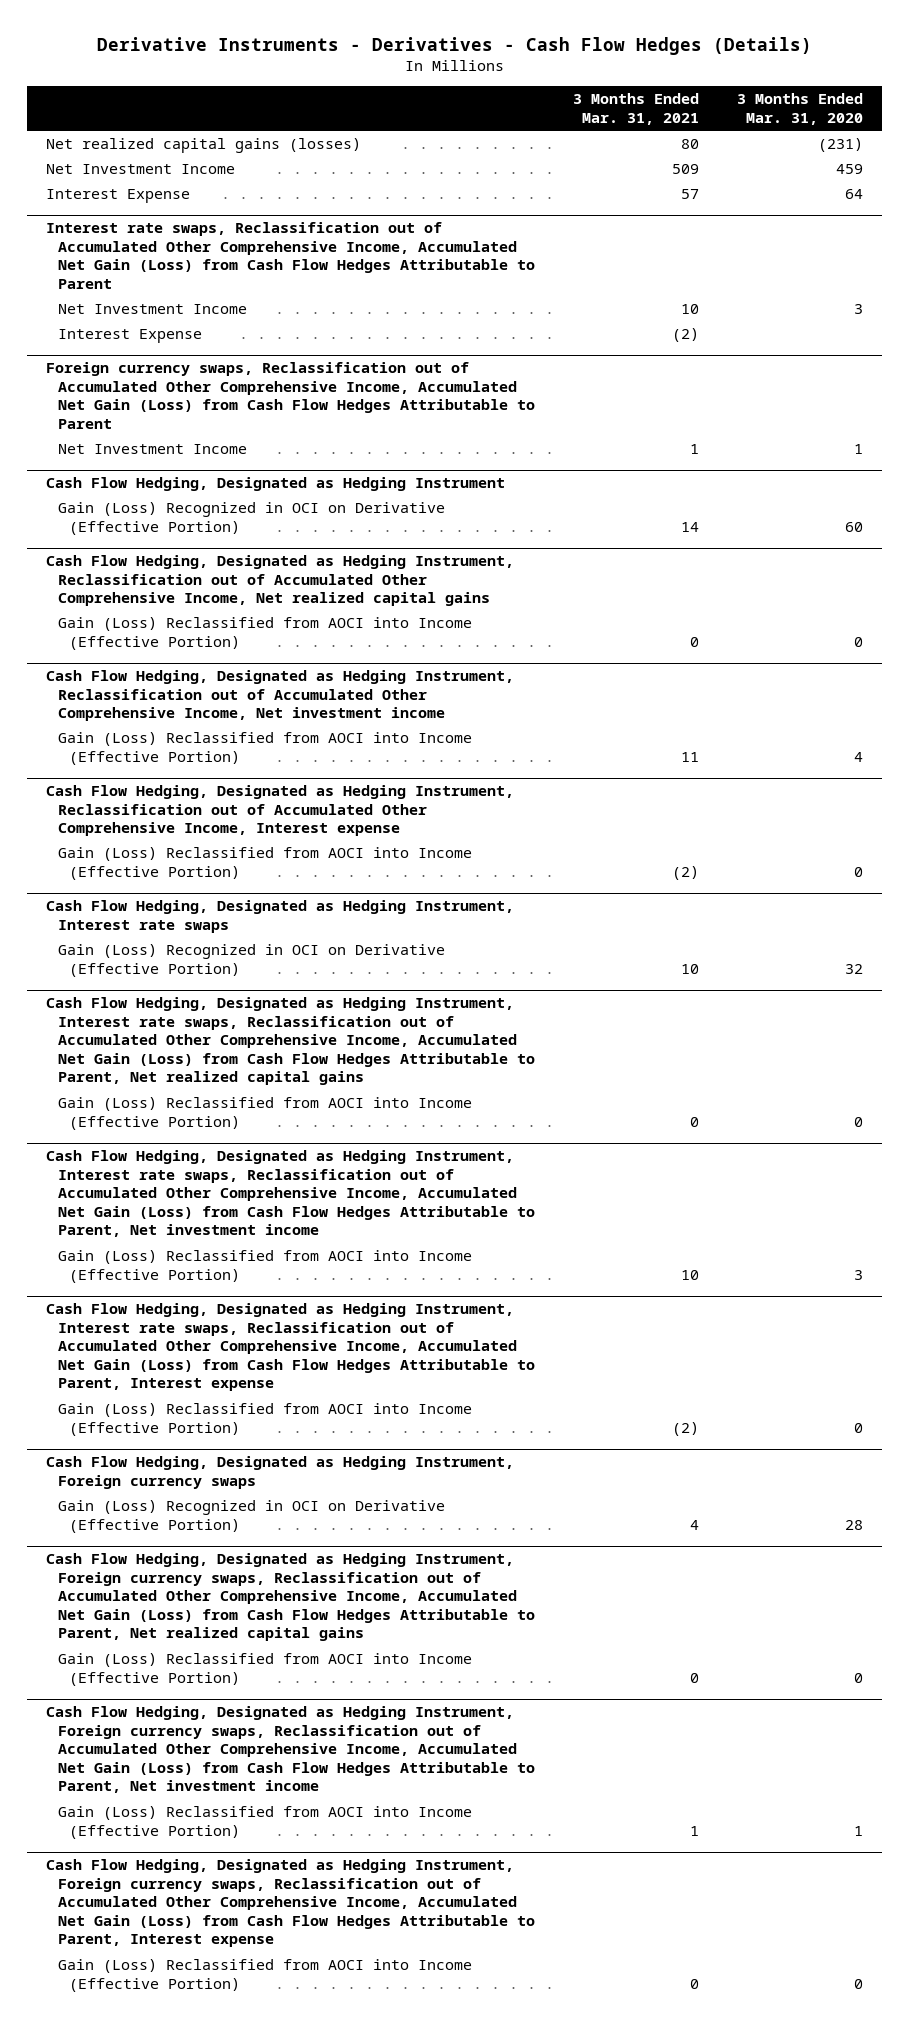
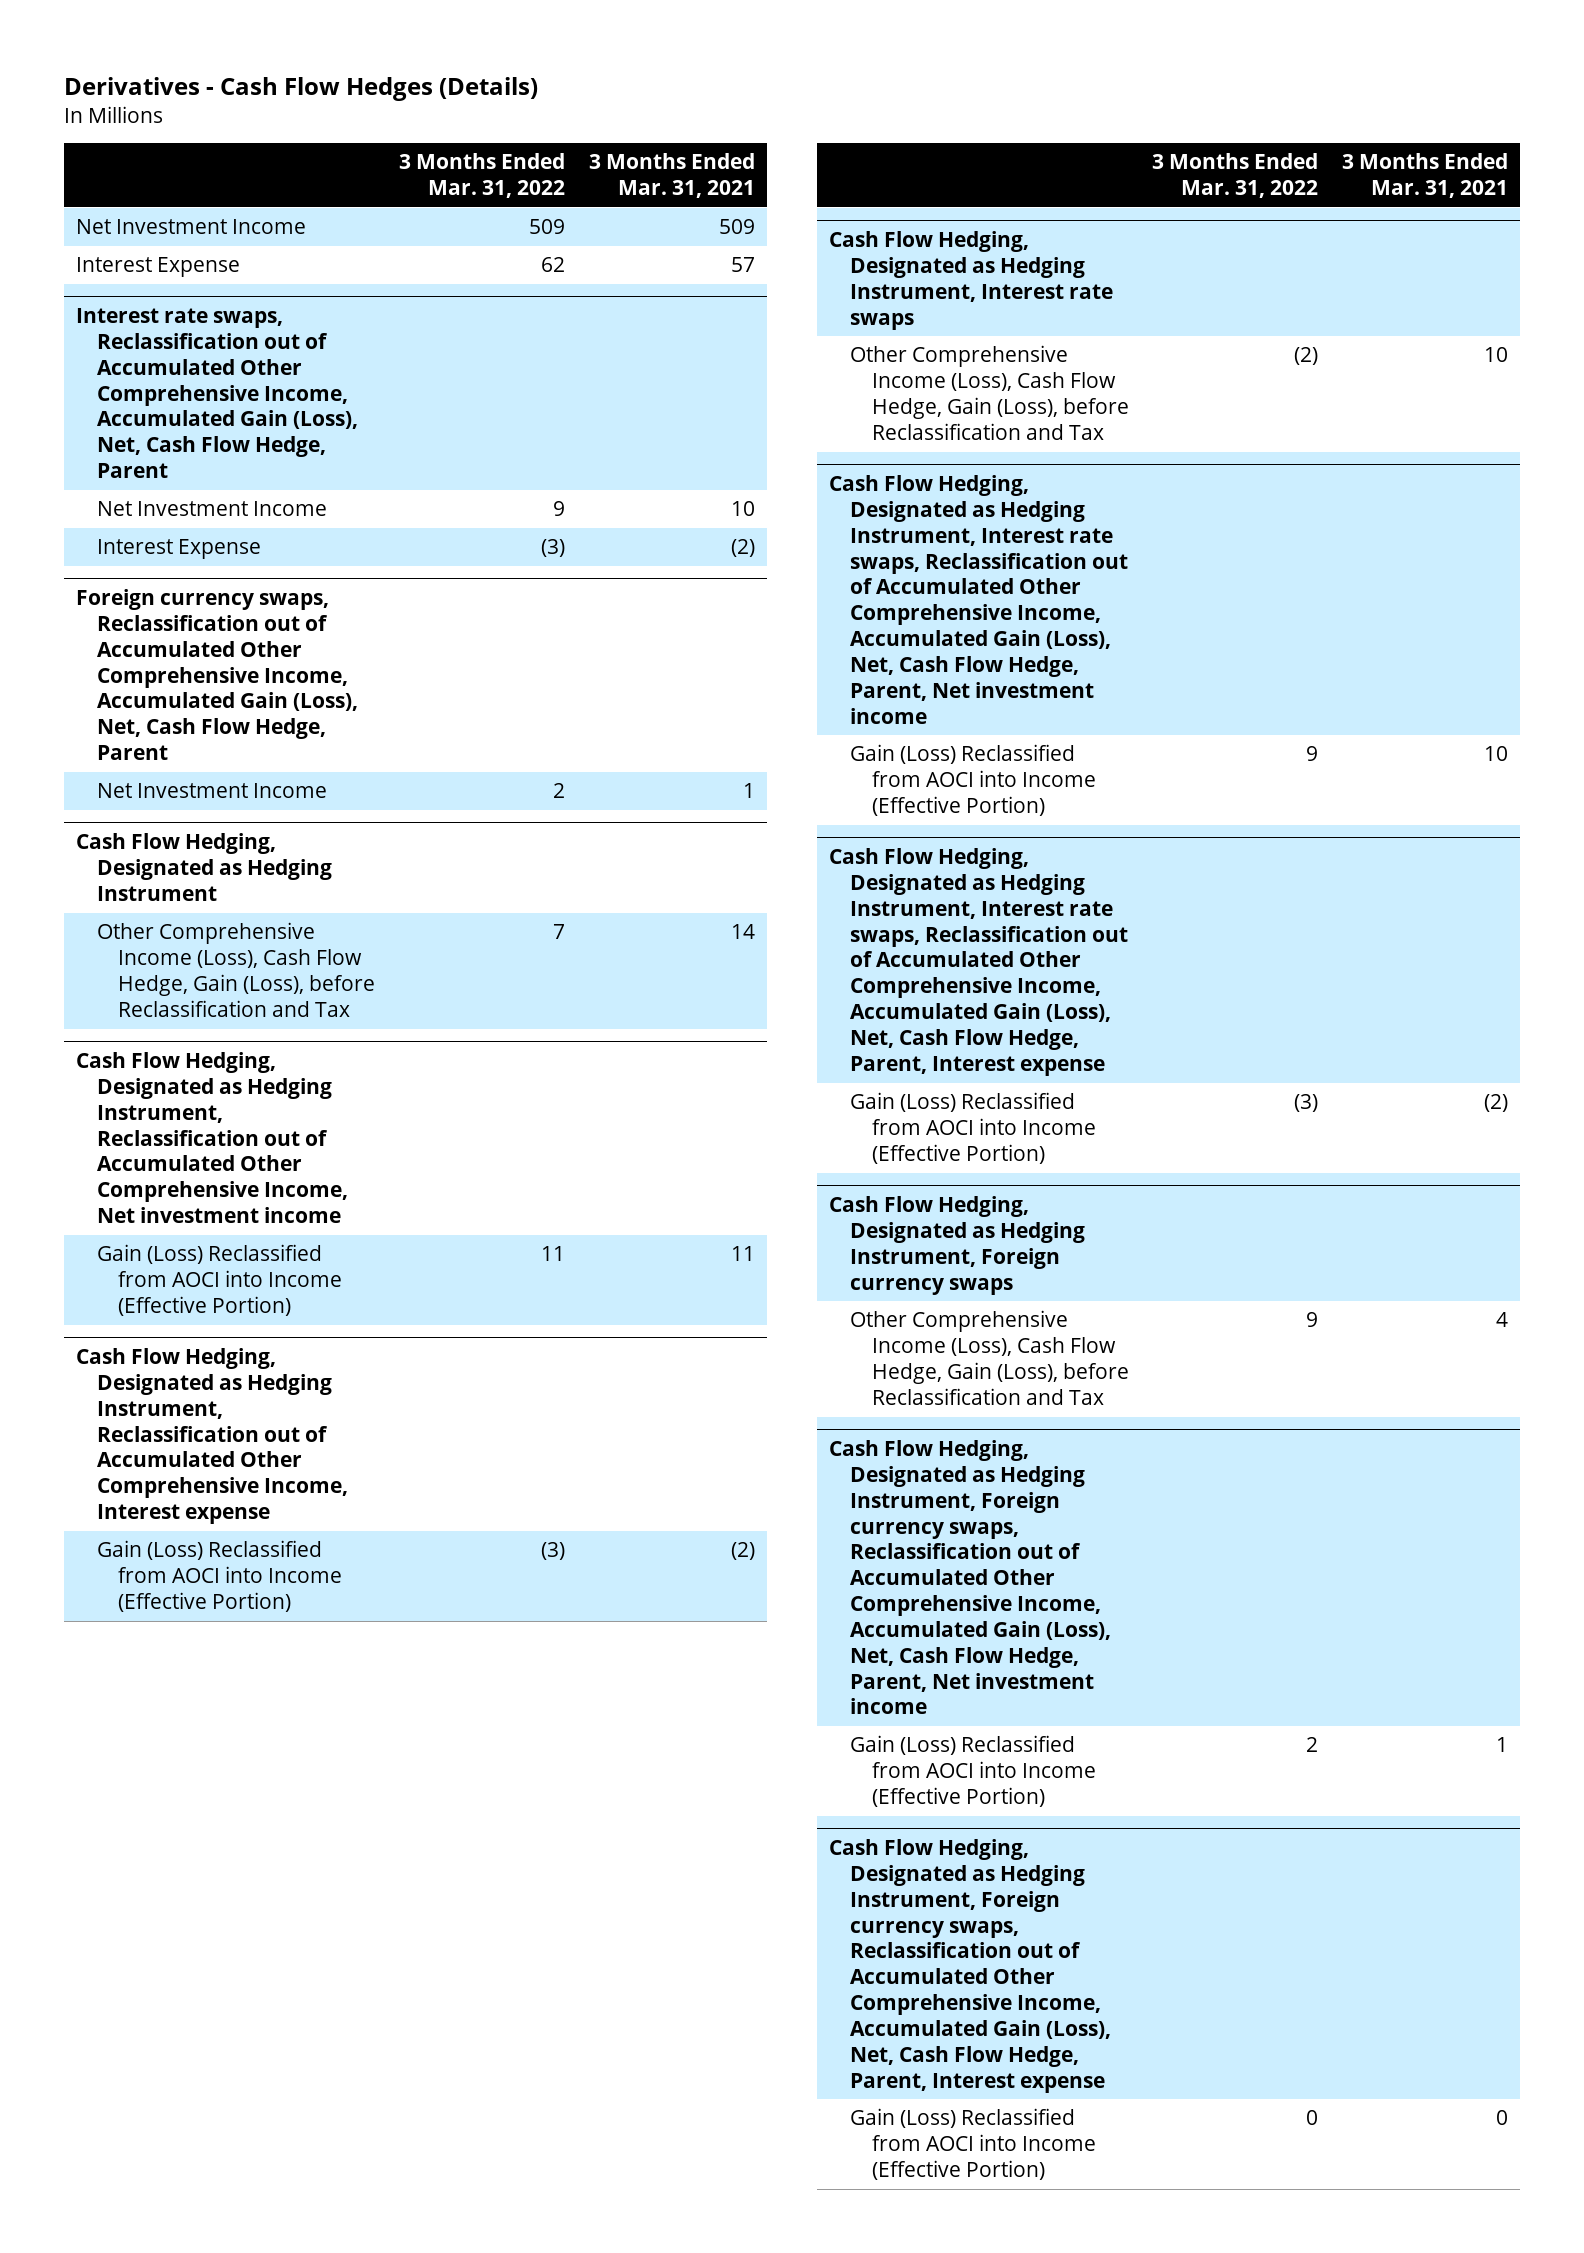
- Derivative Instruments - Derivatives - Cash Flow Hedges (Details)
+ Derivatives - Cash Flow Hedges (Details)
- | 3 Months Ended Mar. 31, 2021 | 3 Months Ended Mar. 31, 2020
+ | 3 Months Ended Mar. 31, 2022 | 3 Months Ended Mar. 31, 2021
- Net realized capital gains (losses) | 80 | (231)
- Interest rate swaps, Reclassification out of Accumulated Other Comprehensive Income, Accumulated Net Gain (Loss) from Cash Flow Hedges Attributable to Parent
+ Interest rate swaps, Reclassification out of Accumulated Other Comprehensive Income, Accumulated Gain (Loss), Net, Cash Flow Hedge, Parent
- Foreign currency swaps, Reclassification out of Accumulated Other Comprehensive Income, Accumulated Net Gain (Loss) from Cash Flow Hedges Attributable to Parent
+ Foreign currency swaps, Reclassification out of Accumulated Other Comprehensive Income, Accumulated Gain (Loss), Net, Cash Flow Hedge, Parent
@ Cash Flow Hedging, Designated as Hedging Instrument
- Gain (Loss) Recognized in OCI on Derivative (Effective Portion) | 14 | 60
- Cash Flow Hedging, Designated as Hedging Instrument, Reclassification out of Accumulated Other Comprehensive Income, Net realized capital gains
- Gain (Loss) Reclassified from AOCI into Income (Effective Portion) | 0 | 0
@ Cash Flow Hedging, Designated as Hedging Instrument
+ Other Comprehensive Income (Loss), Cash Flow Hedge, Gain (Loss), before Reclassification and Tax | 7 | 14
@ Cash Flow Hedging, Designated as Hedging Instrument, Interest rate swaps
- Gain (Loss) Recognized in OCI on Derivative (Effective Portion) | 10 | 32
- Cash Flow Hedging, Designated as Hedging Instrument, Interest rate swaps, Reclassification out of Accumulated Other Comprehensive Income, Accumulated Net Gain (Loss) from Cash Flow Hedges Attributable to Parent, Net realized capital gains
- Gain (Loss) Reclassified from AOCI into Income (Effective Portion) | 0 | 0
- Cash Flow Hedging, Designated as Hedging Instrument, Interest rate swaps, Reclassification out of Accumulated Other Comprehensive Income, Accumulated Net Gain (Loss) from Cash Flow Hedges Attributable to Parent, Net investment income
@ Cash Flow Hedging, Designated as Hedging Instrument, Interest rate swaps
+ Other Comprehensive Income (Loss), Cash Flow Hedge, Gain (Loss), before Reclassification and Tax | (2) | 10
+ Cash Flow Hedging, Designated as Hedging Instrument, Interest rate swaps, Reclassification out of Accumulated Other Comprehensive Income, Accumulated Gain (Loss), Net, Cash Flow Hedge, Parent, Net investment income
- Cash Flow Hedging, Designated as Hedging Instrument, Interest rate swaps, Reclassification out of Accumulated Other Comprehensive Income, Accumulated Net Gain (Loss) from Cash Flow Hedges Attributable to Parent, Interest expense
+ Cash Flow Hedging, Designated as Hedging Instrument, Interest rate swaps, Reclassification out of Accumulated Other Comprehensive Income, Accumulated Gain (Loss), Net, Cash Flow Hedge, Parent, Interest expense
@ Cash Flow Hedging, Designated as Hedging Instrument, Foreign currency swaps
- Gain (Loss) Recognized in OCI on Derivative (Effective Portion) | 4 | 28
- Cash Flow Hedging, Designated as Hedging Instrument, Foreign currency swaps, Reclassification out of Accumulated Other Comprehensive Income, Accumulated Net Gain (Loss) from Cash Flow Hedges Attributable to Parent, Net realized capital gains
- Gain (Loss) Reclassified from AOCI into Income (Effective Portion) | 0 | 0
- Cash Flow Hedging, Designated as Hedging Instrument, Foreign currency swaps, Reclassification out of Accumulated Other Comprehensive Income, Accumulated Net Gain (Loss) from Cash Flow Hedges Attributable to Parent, Net investment income
@ Cash Flow Hedging, Designated as Hedging Instrument, Foreign currency swaps
+ Other Comprehensive Income (Loss), Cash Flow Hedge, Gain (Loss), before Reclassification and Tax | 9 | 4
+ Cash Flow Hedging, Designated as Hedging Instrument, Foreign currency swaps, Reclassification out of Accumulated Other Comprehensive Income, Accumulated Gain (Loss), Net, Cash Flow Hedge, Parent, Net investment income
- Cash Flow Hedging, Designated as Hedging Instrument, Foreign currency swaps, Reclassification out of Accumulated Other Comprehensive Income, Accumulated Net Gain (Loss) from Cash Flow Hedges Attributable to Parent, Interest expense
+ Cash Flow Hedging, Designated as Hedging Instrument, Foreign currency swaps, Reclassification out of Accumulated Other Comprehensive Income, Accumulated Gain (Loss), Net, Cash Flow Hedge, Parent, Interest expense

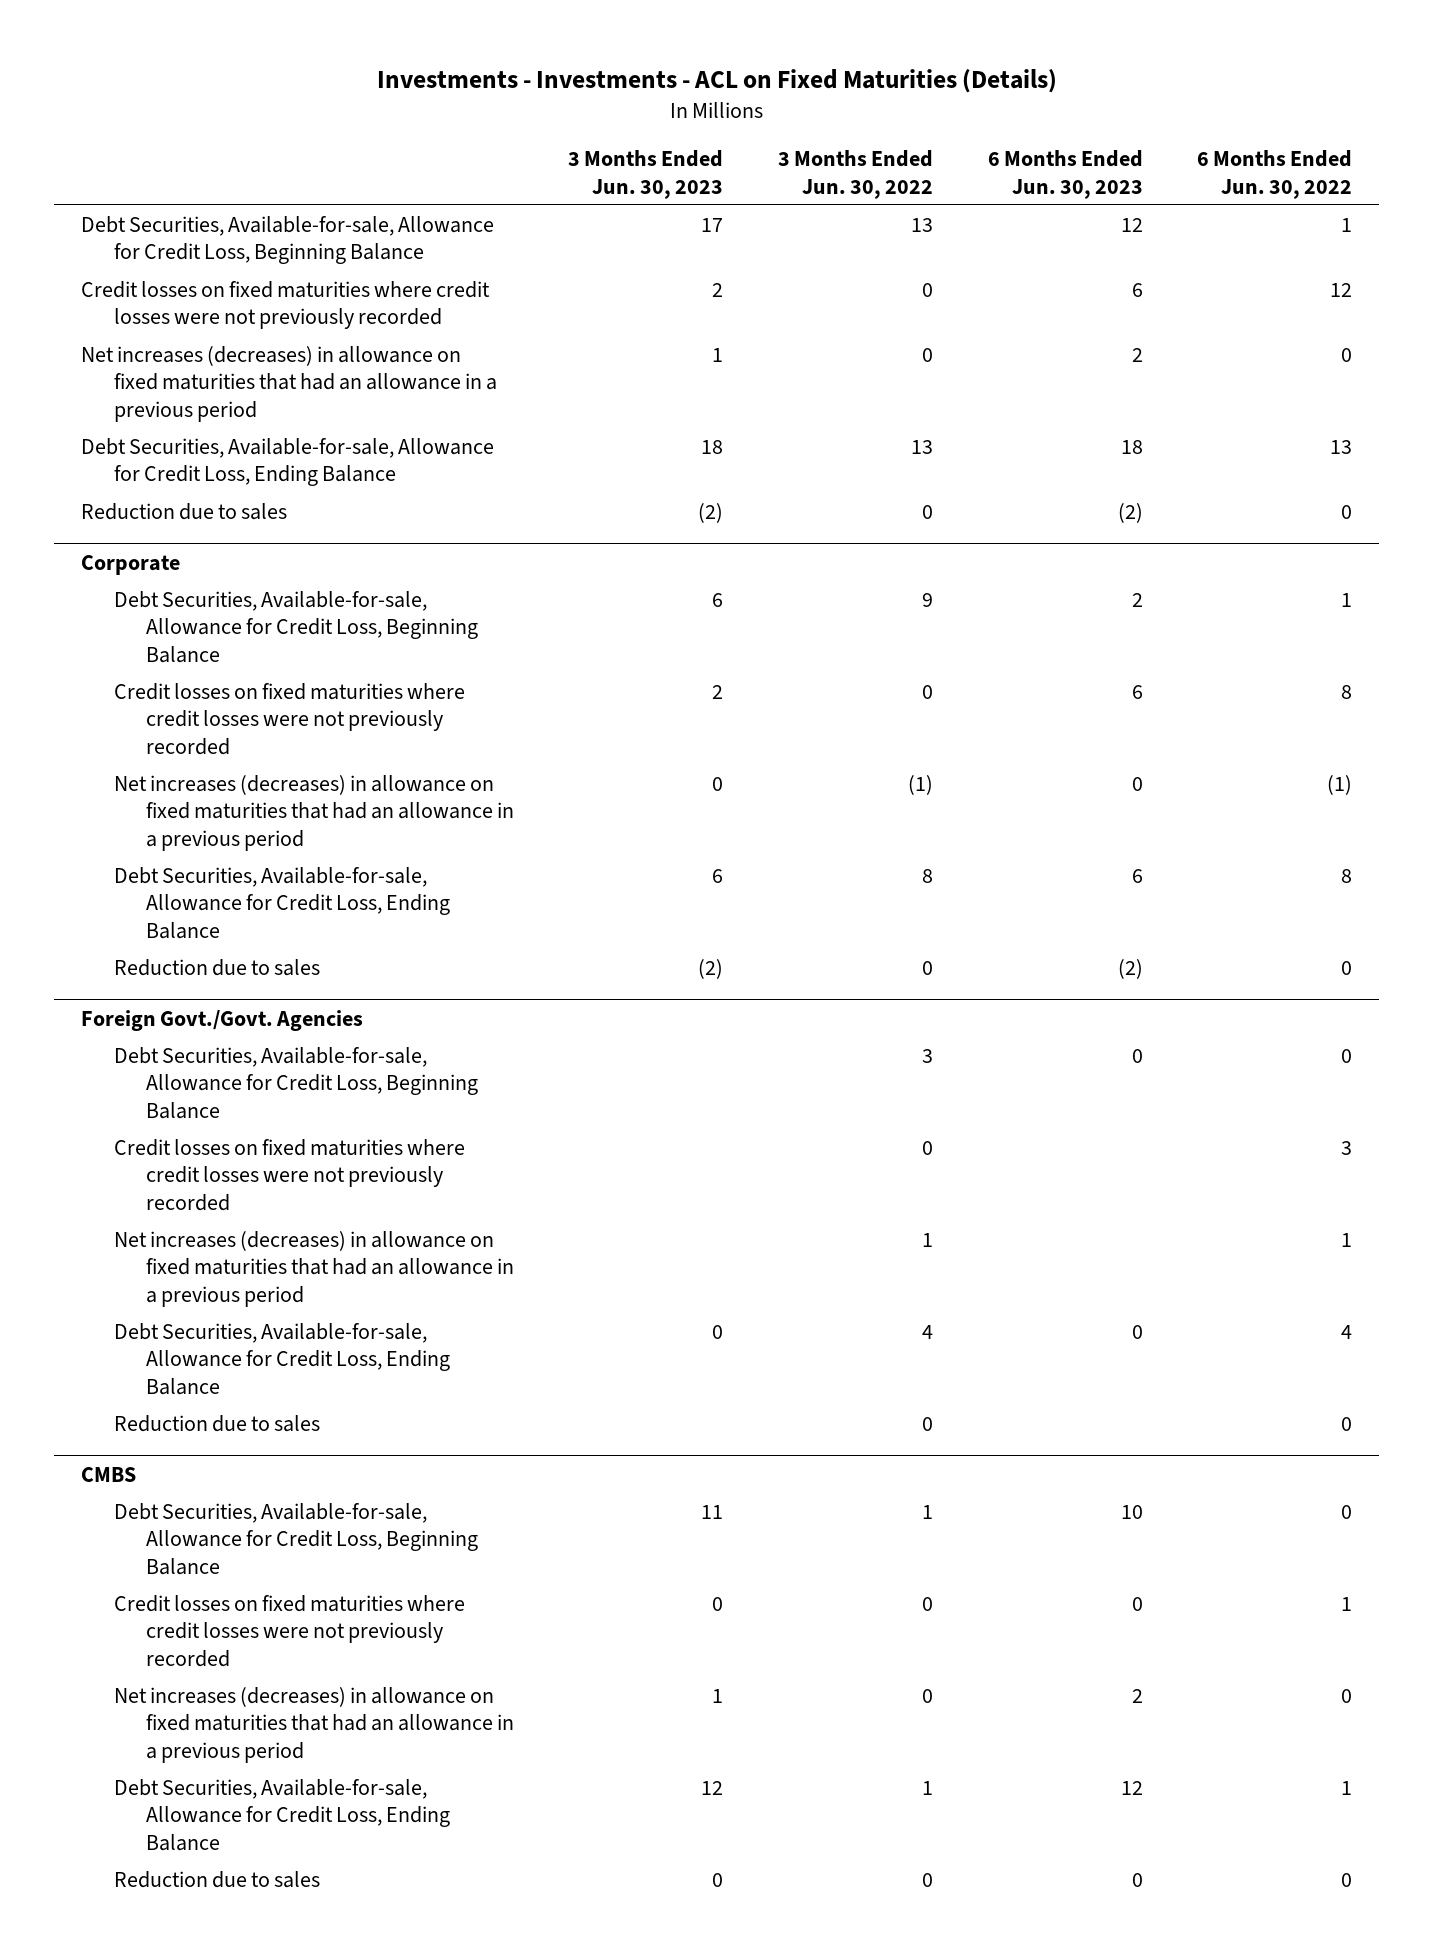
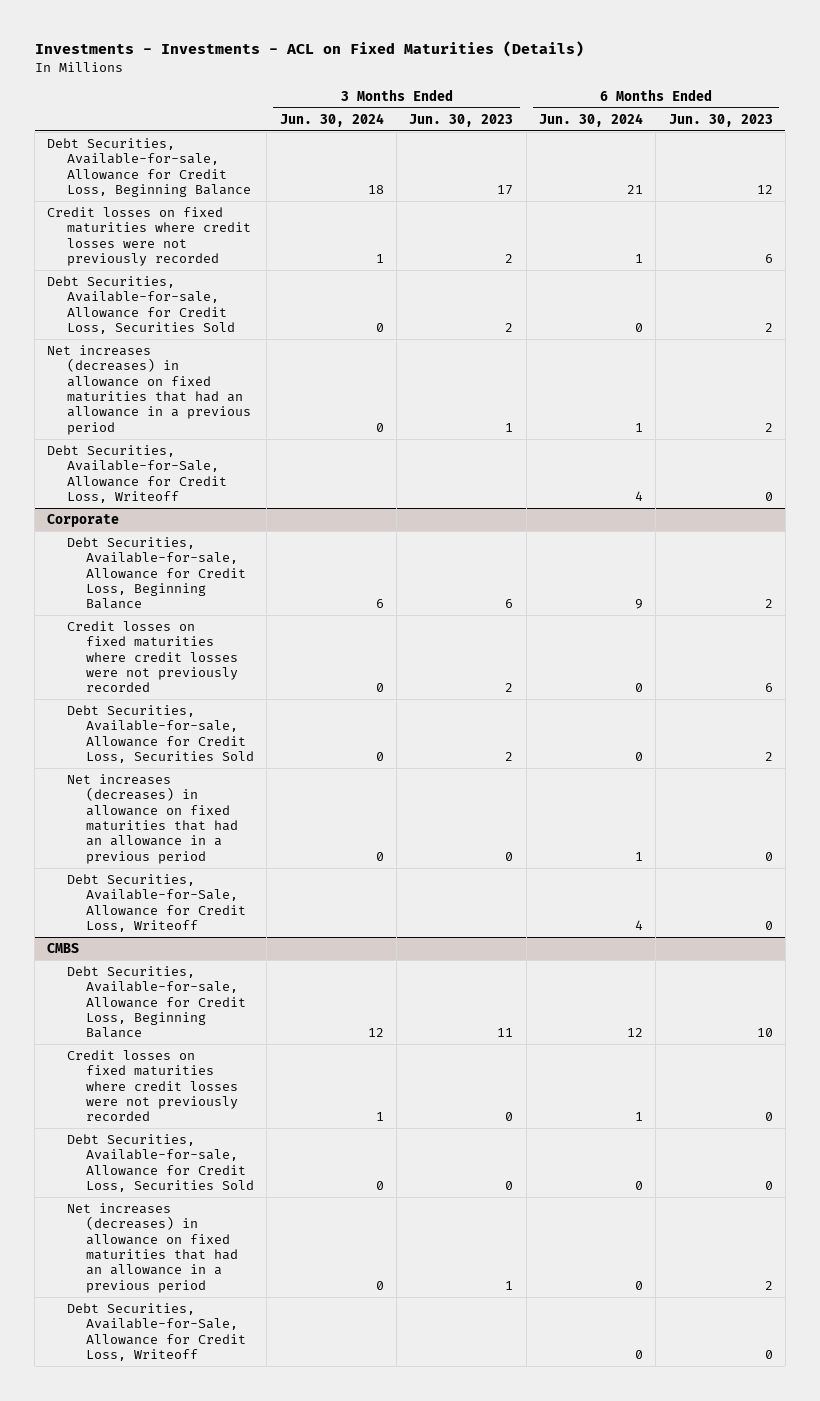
- | 3 Months Ended Jun. 30, 2023 | 3 Months Ended Jun. 30, 2022 | 6 Months Ended Jun. 30, 2023 | 6 Months Ended Jun. 30, 2022
+ | 3 Months Ended Jun. 30, 2024 | 3 Months Ended Jun. 30, 2023 | 6 Months Ended Jun. 30, 2024 | 6 Months Ended Jun. 30, 2023
+ Debt Securities, Available-for-sale, Allowance for Credit Loss, Securities Sold | 0 | 2 | 0 | 2
- Debt Securities, Available-for-sale, Allowance for Credit Loss, Ending Balance | 18 | 13 | 18 | 13
- Reduction due to sales | (2) | 0 | (2) | 0
+ Debt Securities, Available-for-Sale, Allowance for Credit Loss, Writeoff | | | 4 | 0
@ Corporate
+ Debt Securities, Available-for-sale, Allowance for Credit Loss, Securities Sold | 0 | 2 | 0 | 2
- Debt Securities, Available-for-sale, Allowance for Credit Loss, Ending Balance | 6 | 8 | 6 | 8
- Reduction due to sales | (2) | 0 | (2) | 0
- Foreign Govt./Govt. Agencies
- Debt Securities, Available-for-sale, Allowance for Credit Loss, Beginning Balance | | 3 | 0 | 0
- Credit losses on fixed maturities where credit losses were not previously recorded | | 0 | | 3
- Net increases (decreases) in allowance on fixed maturities that had an allowance in a previous period | | 1 | | 1
- Debt Securities, Available-for-sale, Allowance for Credit Loss, Ending Balance | 0 | 4 | 0 | 4
- Reduction due to sales | | 0 | | 0
@ Corporate
+ Debt Securities, Available-for-Sale, Allowance for Credit Loss, Writeoff | | | 4 | 0
@ CMBS
+ Debt Securities, Available-for-sale, Allowance for Credit Loss, Securities Sold | 0 | 0 | 0 | 0
- Debt Securities, Available-for-sale, Allowance for Credit Loss, Ending Balance | 12 | 1 | 12 | 1
- Reduction due to sales | 0 | 0 | 0 | 0
+ Debt Securities, Available-for-Sale, Allowance for Credit Loss, Writeoff | | | 0 | 0

